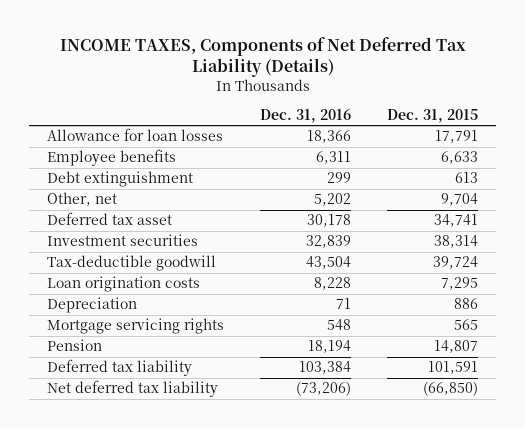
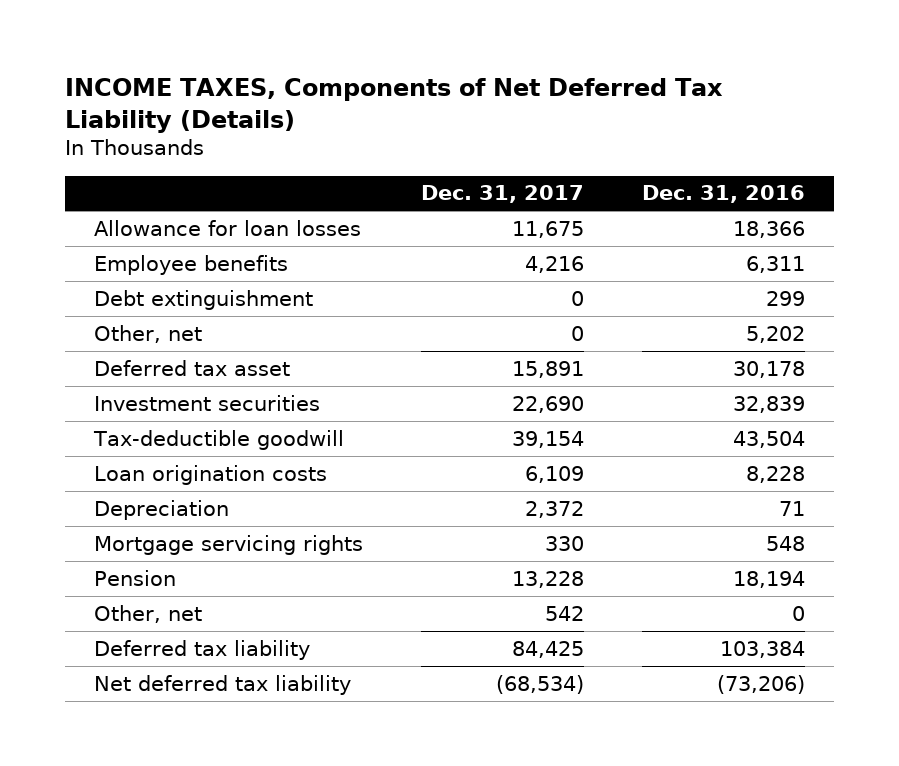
- | Dec. 31, 2016 | Dec. 31, 2015
+ | Dec. 31, 2017 | Dec. 31, 2016
+ Other, net | 542 | 0

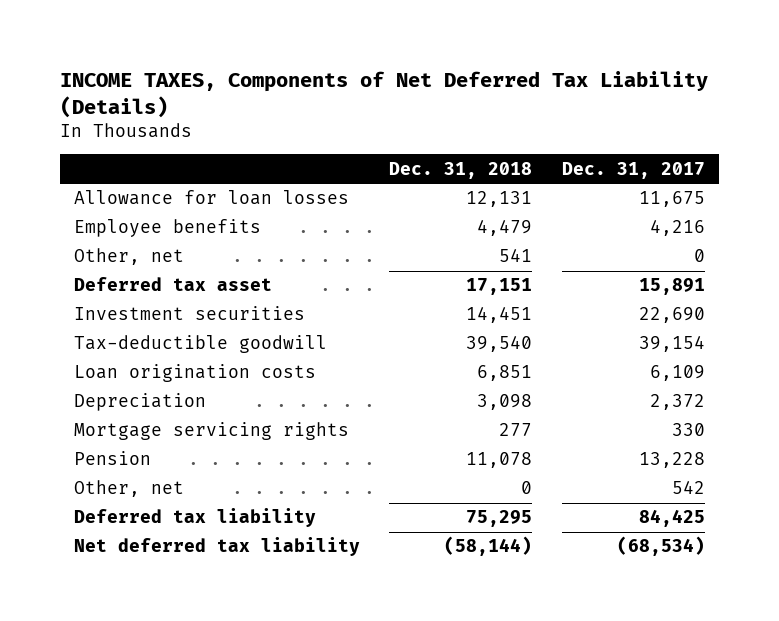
- | Dec. 31, 2017 | Dec. 31, 2016
+ | Dec. 31, 2018 | Dec. 31, 2017
- Debt extinguishment | 0 | 299

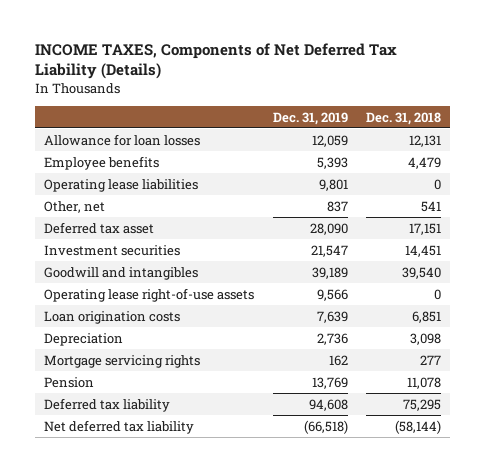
- | Dec. 31, 2018 | Dec. 31, 2017
+ | Dec. 31, 2019 | Dec. 31, 2018
+ Operating lease liabilities | 9,801 | 0
- Tax-deductible goodwill | 39,540 | 39,154
+ Goodwill and intangibles | 39,189 | 39,540
+ Operating lease right-of-use assets | 9,566 | 0
- Other, net | 0 | 542

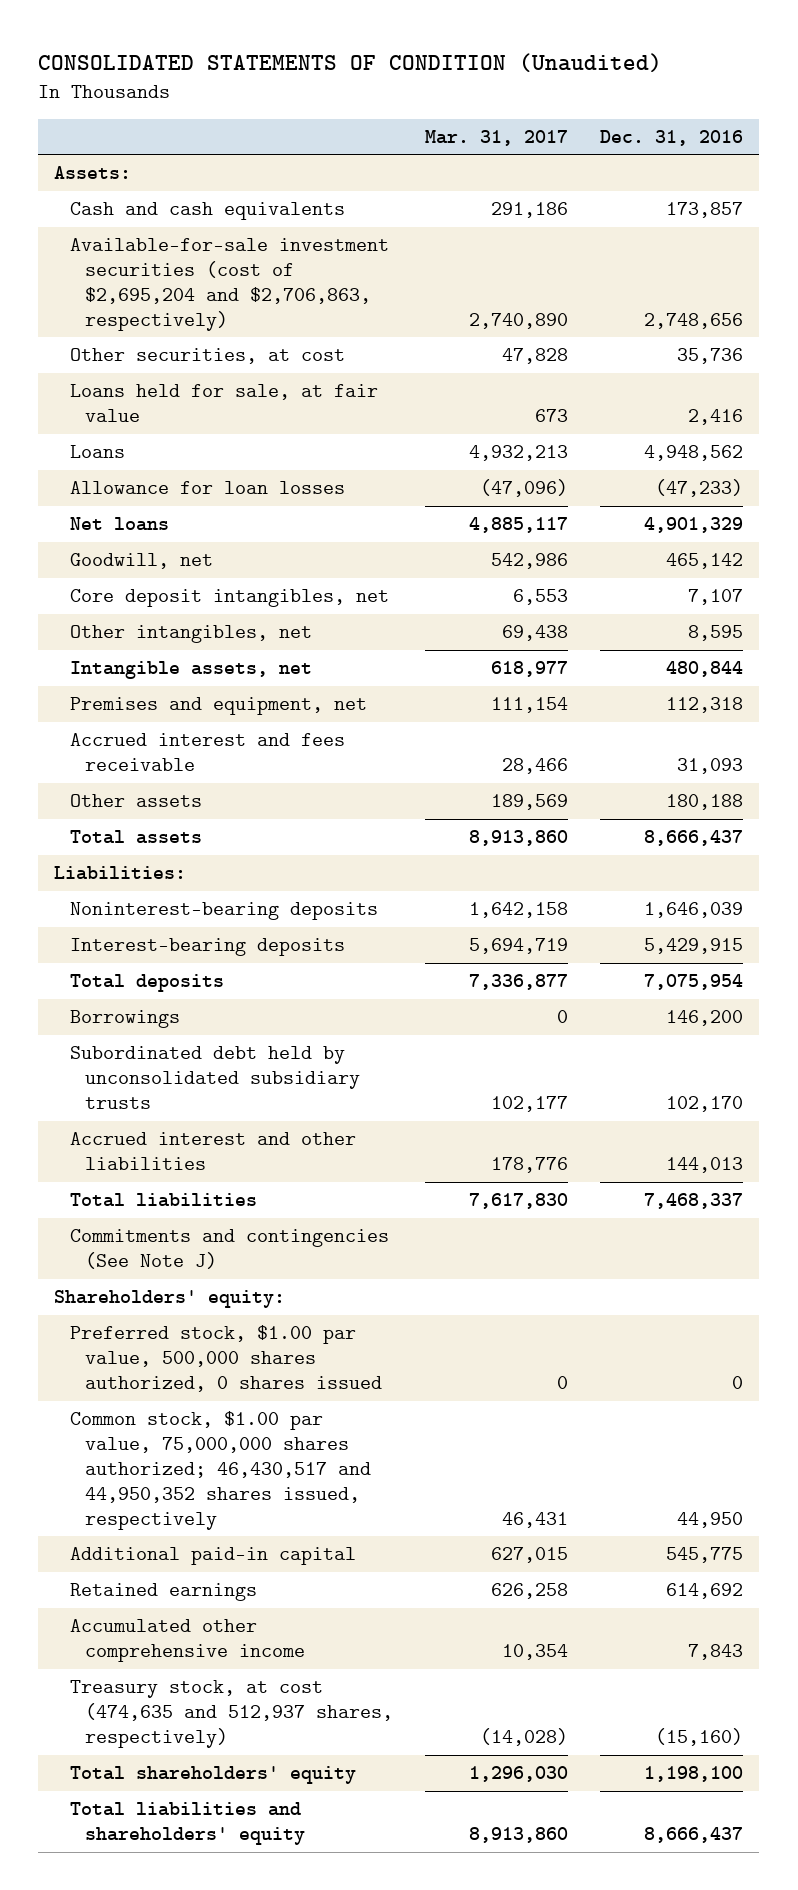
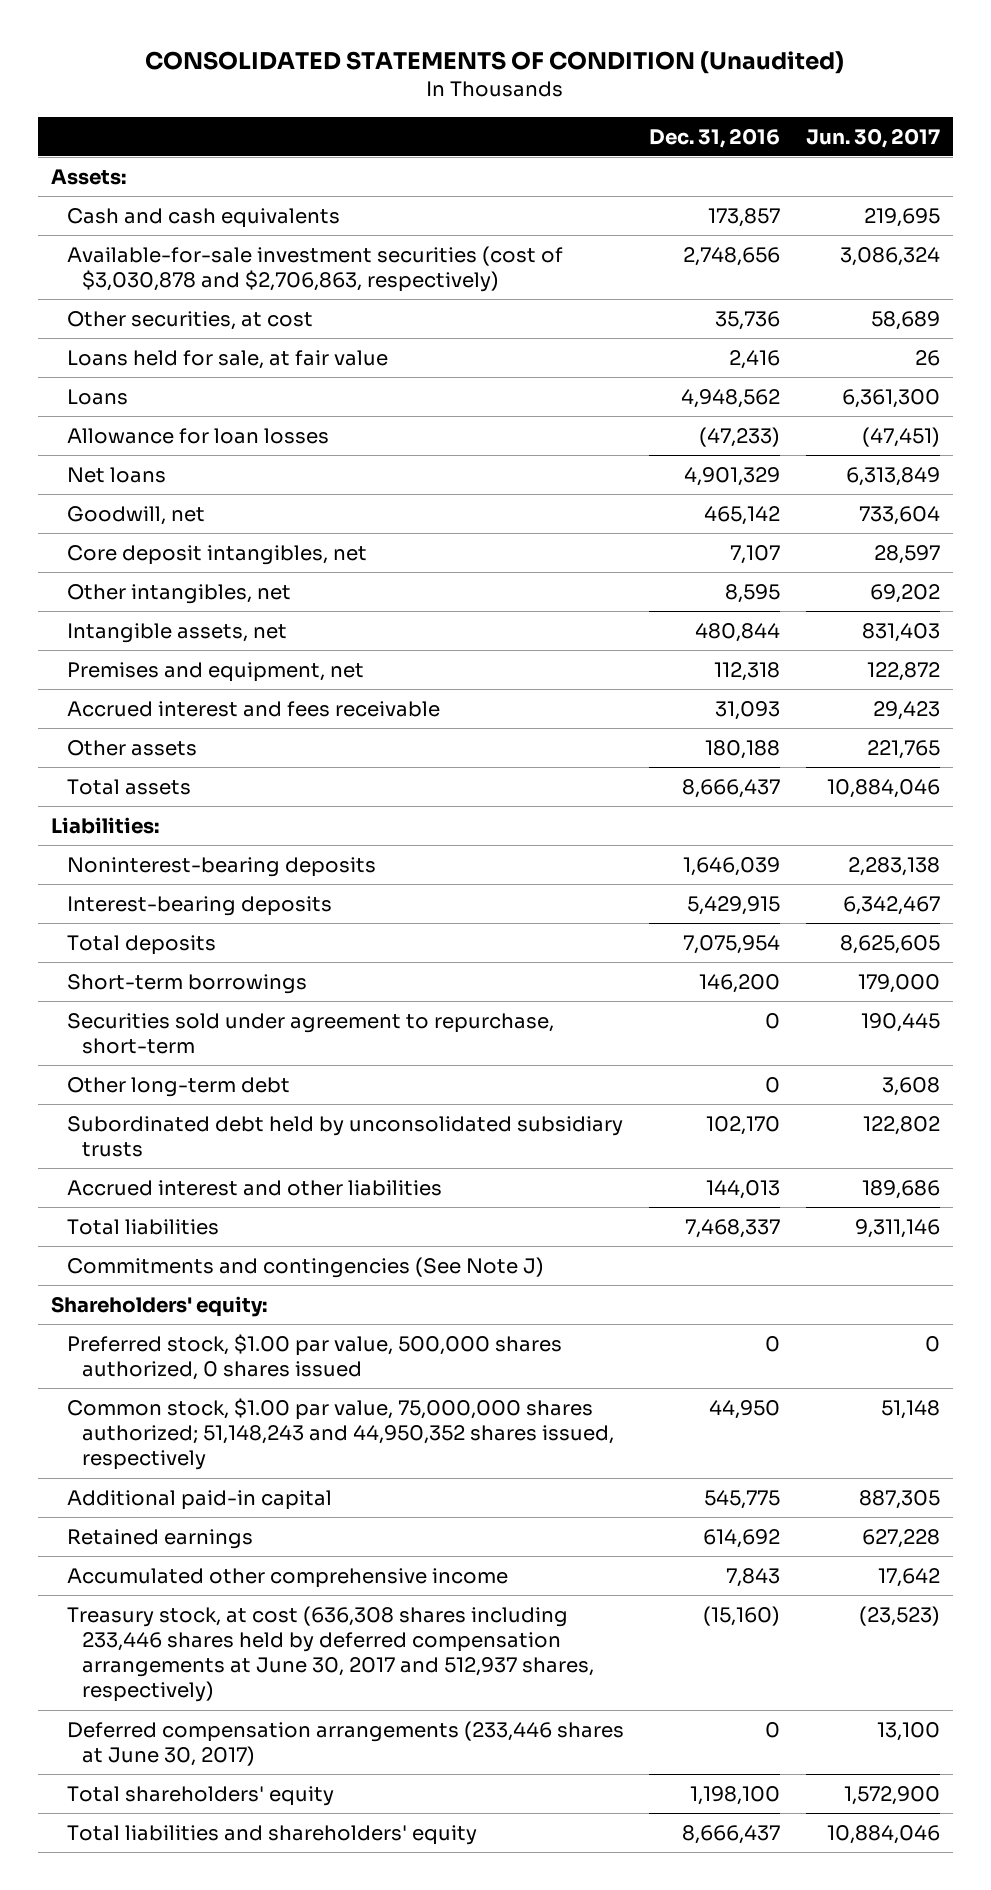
- | Mar. 31, 2017 | Dec. 31, 2016
+ | Dec. 31, 2016 | Jun. 30, 2017
- Available-for-sale investment securities (cost of $2,695,204 and $2,706,863, respectively) | 2,740,890 | 2,748,656
+ Available-for-sale investment securities (cost of $3,030,878 and $2,706,863, respectively) | 2,748,656 | 3,086,324
- Borrowings | 0 | 146,200
+ Short-term borrowings | 146,200 | 179,000
+ Securities sold under agreement to repurchase, short-term | 0 | 190,445
+ Other long-term debt | 0 | 3,608
- Common stock, $1.00 par value, 75,000,000 shares authorized; 46,430,517 and 44,950,352 shares issued, respectively | 46,431 | 44,950
+ Common stock, $1.00 par value, 75,000,000 shares authorized; 51,148,243 and 44,950,352 shares issued, respectively | 44,950 | 51,148
- Treasury stock, at cost (474,635 and 512,937 shares, respectively) | (14,028) | (15,160)
+ Treasury stock, at cost (636,308 shares including 233,446 shares held by deferred compensation arrangements at June 30, 2017 and 512,937 shares, respectively) | (15,160) | (23,523)
+ Deferred compensation arrangements (233,446 shares at June 30, 2017) | 0 | 13,100

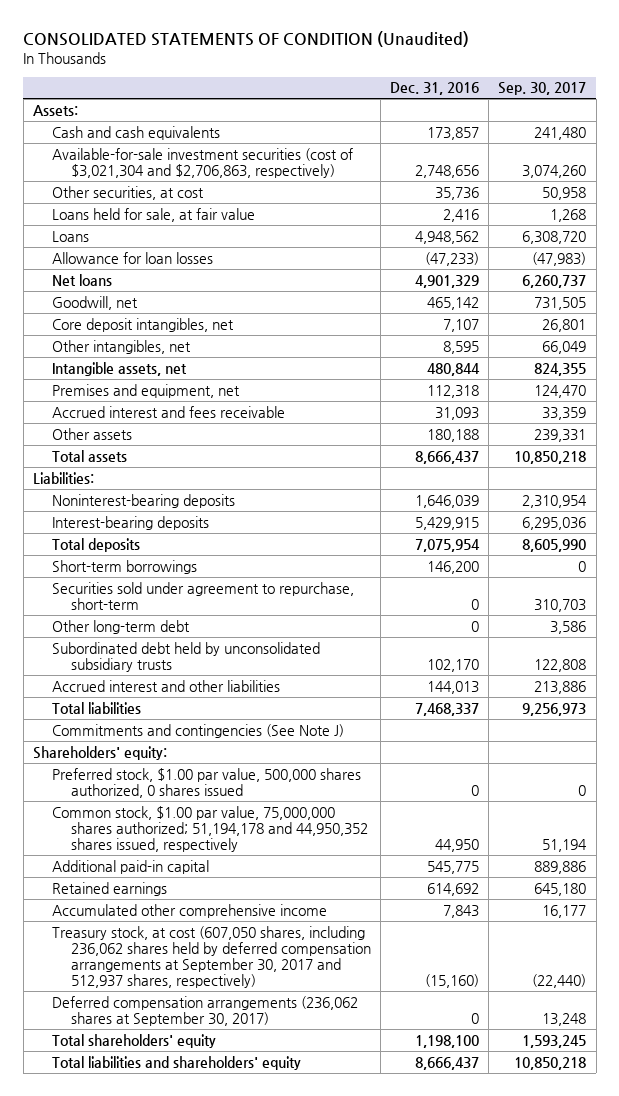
- | Dec. 31, 2016 | Jun. 30, 2017
+ | Dec. 31, 2016 | Sep. 30, 2017
- Available-for-sale investment securities (cost of $3,030,878 and $2,706,863, respectively) | 2,748,656 | 3,086,324
+ Available-for-sale investment securities (cost of $3,021,304 and $2,706,863, respectively) | 2,748,656 | 3,074,260
- Common stock, $1.00 par value, 75,000,000 shares authorized; 51,148,243 and 44,950,352 shares issued, respectively | 44,950 | 51,148
+ Common stock, $1.00 par value, 75,000,000 shares authorized; 51,194,178 and 44,950,352 shares issued, respectively | 44,950 | 51,194
- Treasury stock, at cost (636,308 shares including 233,446 shares held by deferred compensation arrangements at June 30, 2017 and 512,937 shares, respectively) | (15,160) | (23,523)
- Deferred compensation arrangements (233,446 shares at June 30, 2017) | 0 | 13,100
+ Treasury stock, at cost (607,050 shares, including 236,062 shares held by deferred compensation arrangements at September 30, 2017 and 512,937 shares, respectively) | (15,160) | (22,440)
+ Deferred compensation arrangements (236,062 shares at September 30, 2017) | 0 | 13,248

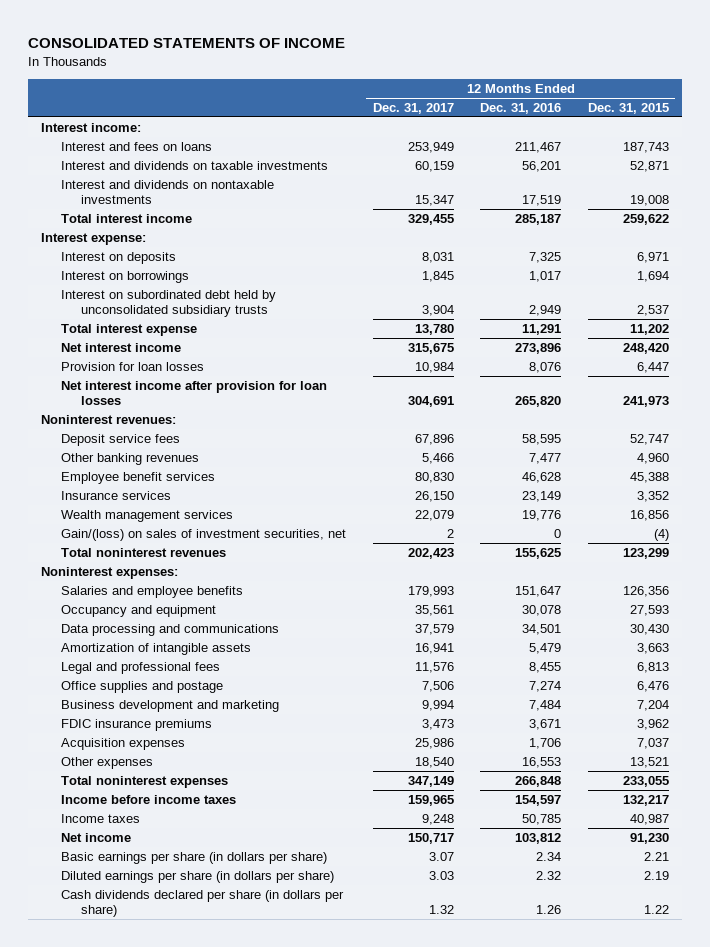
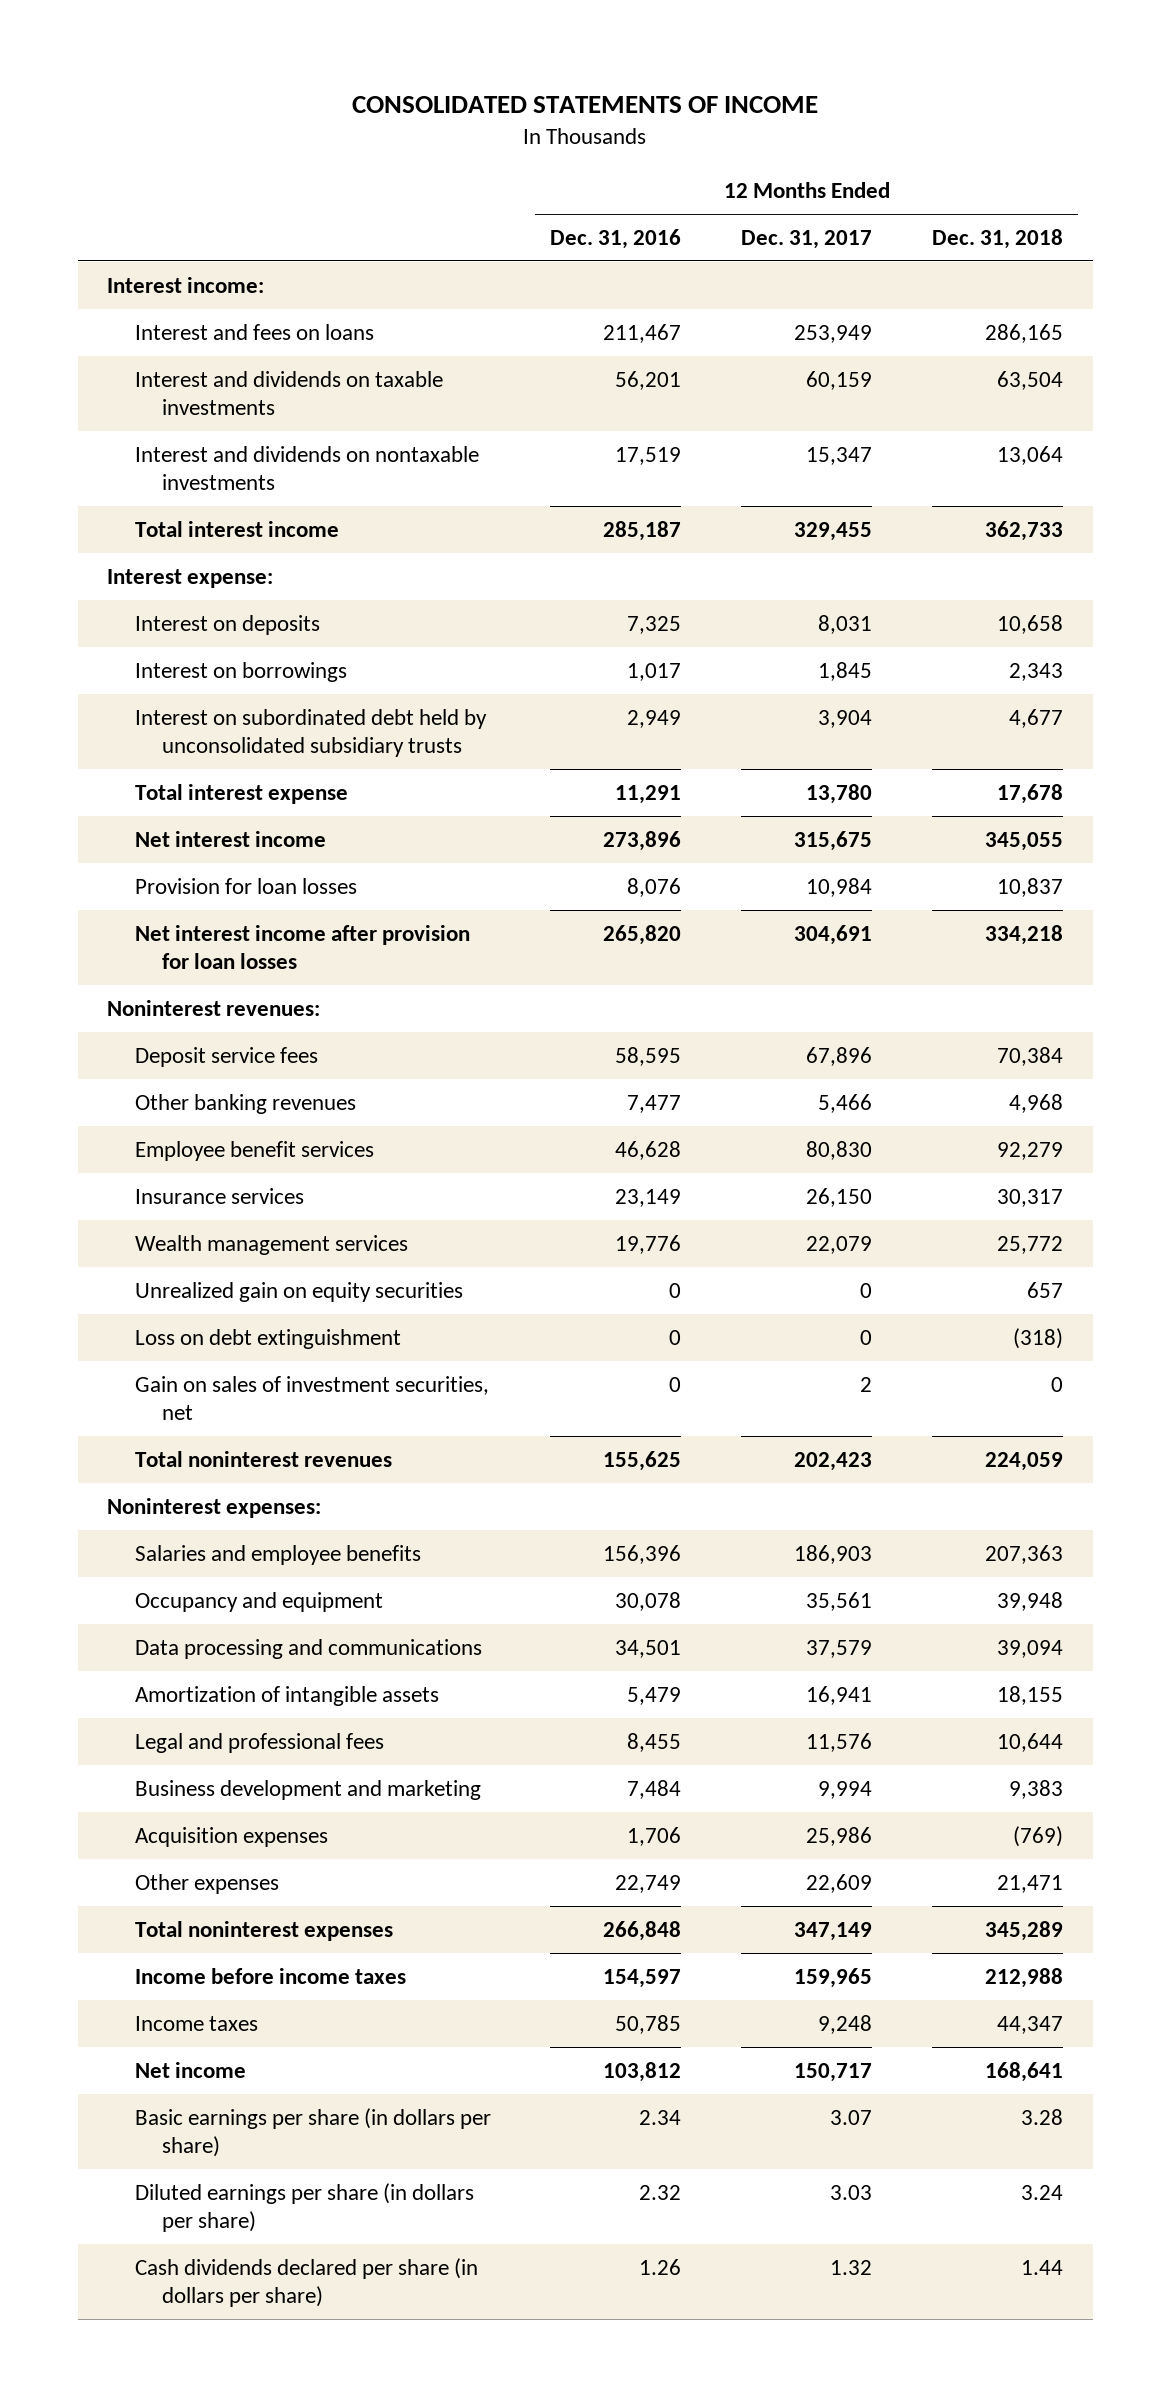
- | 12 Months Ended Dec. 31, 2017 | 12 Months Ended Dec. 31, 2016 | 12 Months Ended Dec. 31, 2015
+ | 12 Months Ended Dec. 31, 2016 | 12 Months Ended Dec. 31, 2017 | 12 Months Ended Dec. 31, 2018
- Gain/(loss) on sales of investment securities, net | 2 | 0 | (4)
+ Unrealized gain on equity securities | 0 | 0 | 657
+ Loss on debt extinguishment | 0 | 0 | (318)
+ Gain on sales of investment securities, net | 0 | 2 | 0
- Salaries and employee benefits | 179,993 | 151,647 | 126,356
+ Salaries and employee benefits | 156,396 | 186,903 | 207,363
- Office supplies and postage | 7,506 | 7,274 | 6,476
- FDIC insurance premiums | 3,473 | 3,671 | 3,962
- Other expenses | 18,540 | 16,553 | 13,521
+ Other expenses | 22,749 | 22,609 | 21,471

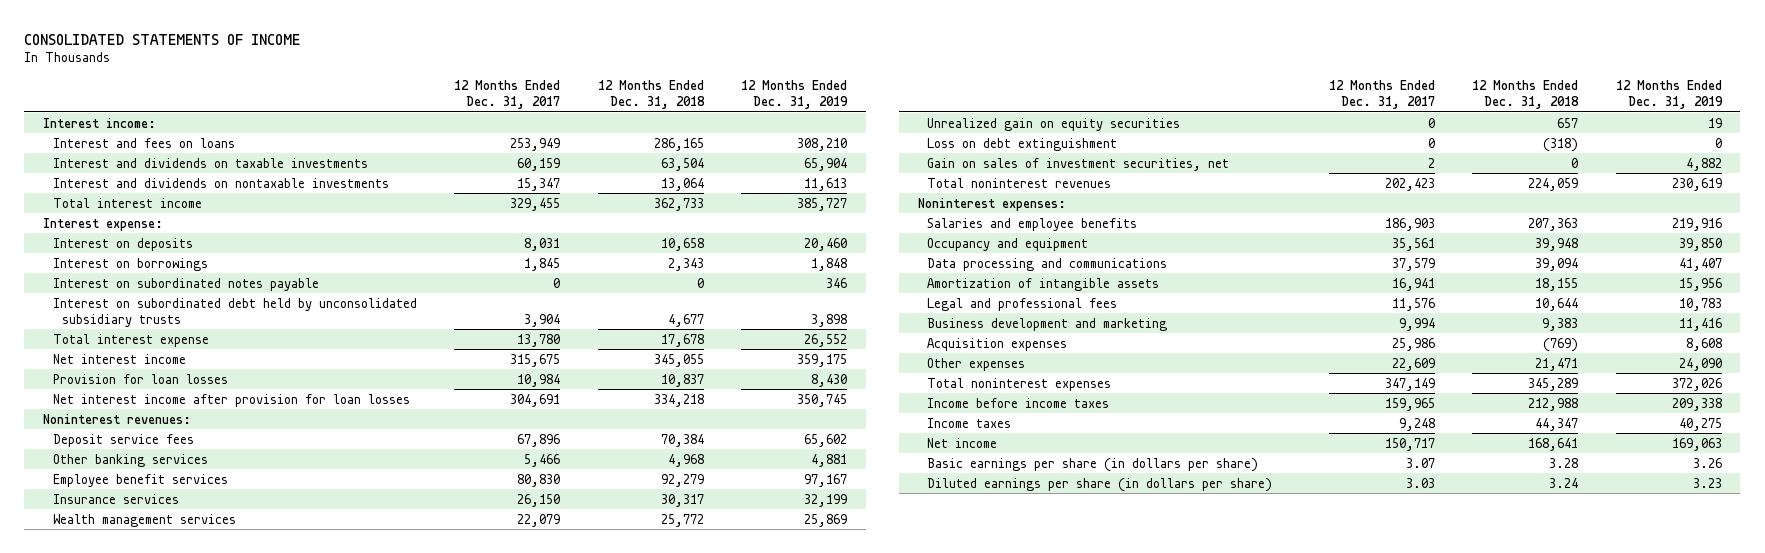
- | 12 Months Ended Dec. 31, 2016 | 12 Months Ended Dec. 31, 2017 | 12 Months Ended Dec. 31, 2018
+ | 12 Months Ended Dec. 31, 2017 | 12 Months Ended Dec. 31, 2018 | 12 Months Ended Dec. 31, 2019
+ Interest on subordinated notes payable | 0 | 0 | 346
- Other banking revenues | 7,477 | 5,466 | 4,968
+ Other banking services | 5,466 | 4,968 | 4,881
- Cash dividends declared per share (in dollars per share) | 1.26 | 1.32 | 1.44

